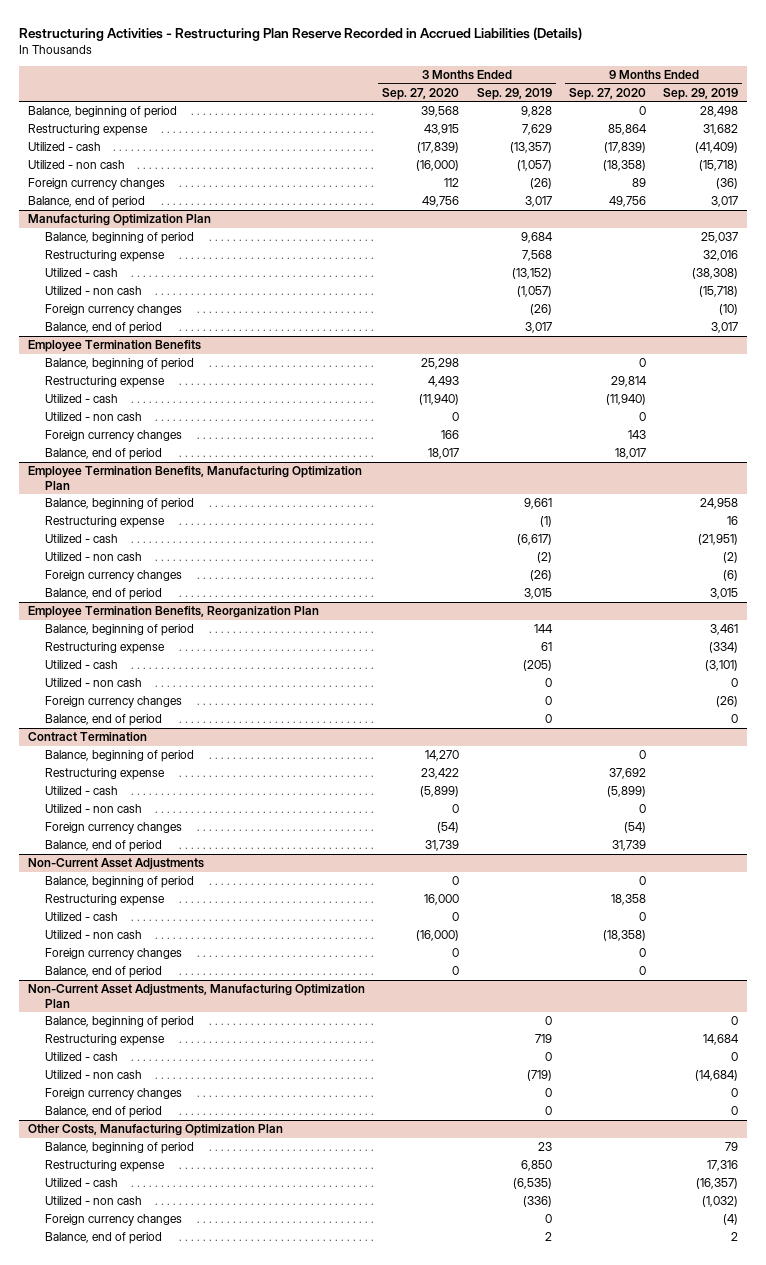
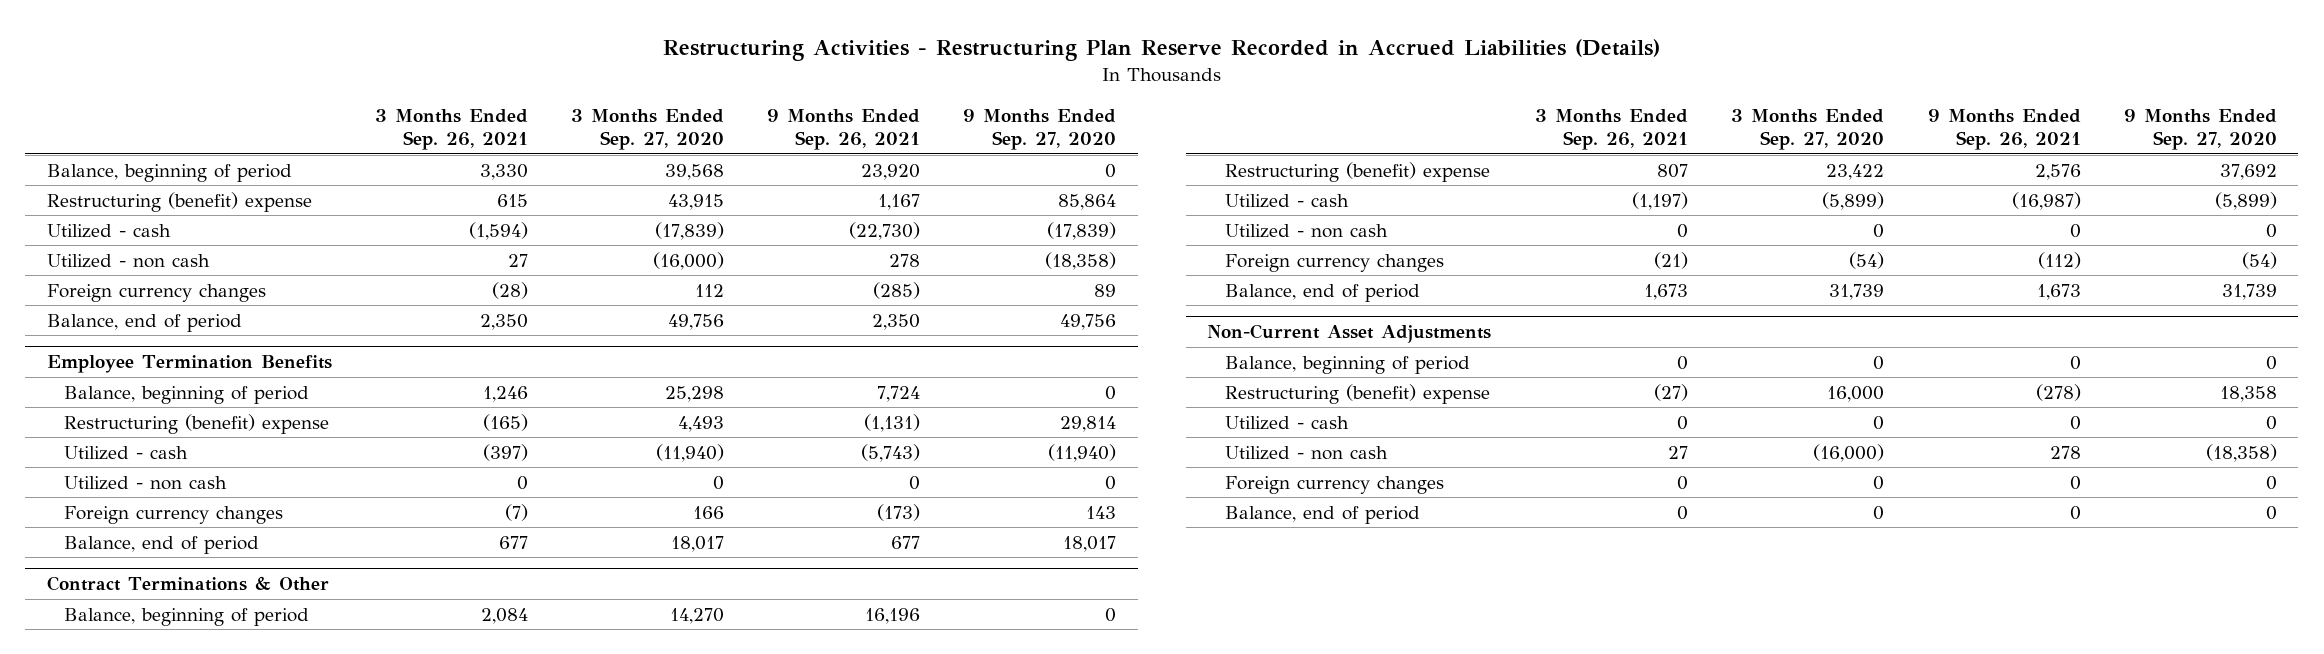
- | 3 Months Ended Sep. 27, 2020 | 3 Months Ended Sep. 29, 2019 | 9 Months Ended Sep. 27, 2020 | 9 Months Ended Sep. 29, 2019
+ | 3 Months Ended Sep. 26, 2021 | 3 Months Ended Sep. 27, 2020 | 9 Months Ended Sep. 26, 2021 | 9 Months Ended Sep. 27, 2020
- Restructuring expense | 43,915 | 7,629 | 85,864 | 31,682
+ Restructuring (benefit) expense | 615 | 43,915 | 1,167 | 85,864
- Manufacturing Optimization Plan
- Balance, beginning of period | | 9,684 | | 25,037
- Restructuring expense | | 7,568 | | 32,016
- Utilized - cash | | (13,152) | | (38,308)
- Utilized - non cash | | (1,057) | | (15,718)
- Foreign currency changes | | (26) | | (10)
- Balance, end of period | | 3,017 | | 3,017
@ Employee Termination Benefits
- Restructuring expense | 4,493 | | 29,814 |
+ Restructuring (benefit) expense | (165) | 4,493 | (1,131) | 29,814
- Employee Termination Benefits, Manufacturing Optimization Plan
- Balance, beginning of period | | 9,661 | | 24,958
- Restructuring expense | | (1) | | 16
- Utilized - cash | | (6,617) | | (21,951)
- Utilized - non cash | | (2) | | (2)
- Foreign currency changes | | (26) | | (6)
- Balance, end of period | | 3,015 | | 3,015
- Employee Termination Benefits, Reorganization Plan
- Balance, beginning of period | | 144 | | 3,461
- Restructuring expense | | 61 | | (334)
- Utilized - cash | | (205) | | (3,101)
- Utilized - non cash | | 0 | | 0
- Foreign currency changes | | 0 | | (26)
- Balance, end of period | | 0 | | 0
- Contract Termination
+ Contract Terminations & Other
- Restructuring expense | 23,422 | | 37,692 |
+ Restructuring (benefit) expense | 807 | 23,422 | 2,576 | 37,692
@ Non-Current Asset Adjustments
- Restructuring expense | 16,000 | | 18,358 |
+ Restructuring (benefit) expense | (27) | 16,000 | (278) | 18,358
- Non-Current Asset Adjustments, Manufacturing Optimization Plan
- Balance, beginning of period | | 0 | | 0
- Restructuring expense | | 719 | | 14,684
- Utilized - cash | | 0 | | 0
- Utilized - non cash | | (719) | | (14,684)
- Foreign currency changes | | 0 | | 0
- Balance, end of period | | 0 | | 0
- Other Costs, Manufacturing Optimization Plan
- Balance, beginning of period | | 23 | | 79
- Restructuring expense | | 6,850 | | 17,316
- Utilized - cash | | (6,535) | | (16,357)
- Utilized - non cash | | (336) | | (1,032)
- Foreign currency changes | | 0 | | (4)
- Balance, end of period | | 2 | | 2

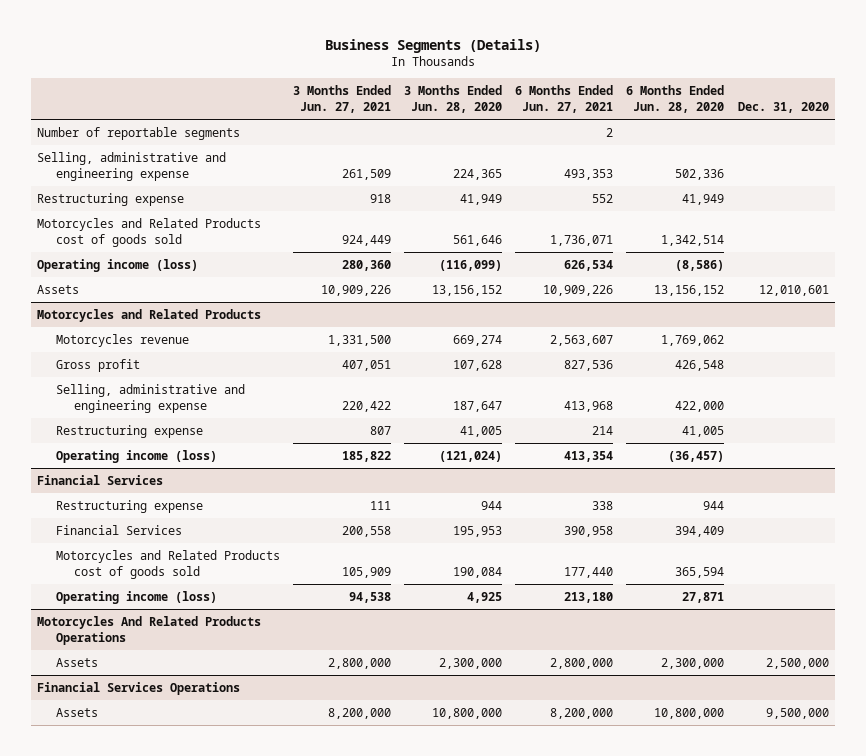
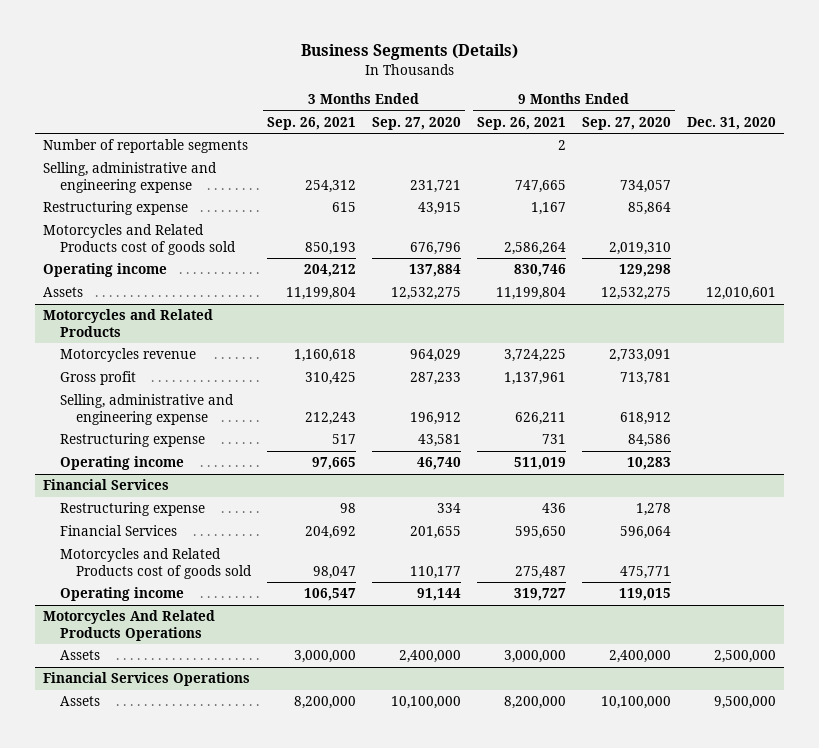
- | 3 Months Ended Jun. 27, 2021 | 3 Months Ended Jun. 28, 2020 | 6 Months Ended Jun. 27, 2021 | 6 Months Ended Jun. 28, 2020 | Dec. 31, 2020
+ | 3 Months Ended Sep. 26, 2021 | 3 Months Ended Sep. 27, 2020 | 9 Months Ended Sep. 26, 2021 | 9 Months Ended Sep. 27, 2020 | Dec. 31, 2020
- Operating income (loss) | 280,360 | (116,099) | 626,534 | (8,586) |
+ Operating income | 204,212 | 137,884 | 830,746 | 129,298 |
@ Motorcycles and Related Products
- Operating income (loss) | 185,822 | (121,024) | 413,354 | (36,457) |
+ Operating income | 97,665 | 46,740 | 511,019 | 10,283 |
@ Financial Services
- Operating income (loss) | 94,538 | 4,925 | 213,180 | 27,871 |
+ Operating income | 106,547 | 91,144 | 319,727 | 119,015 |

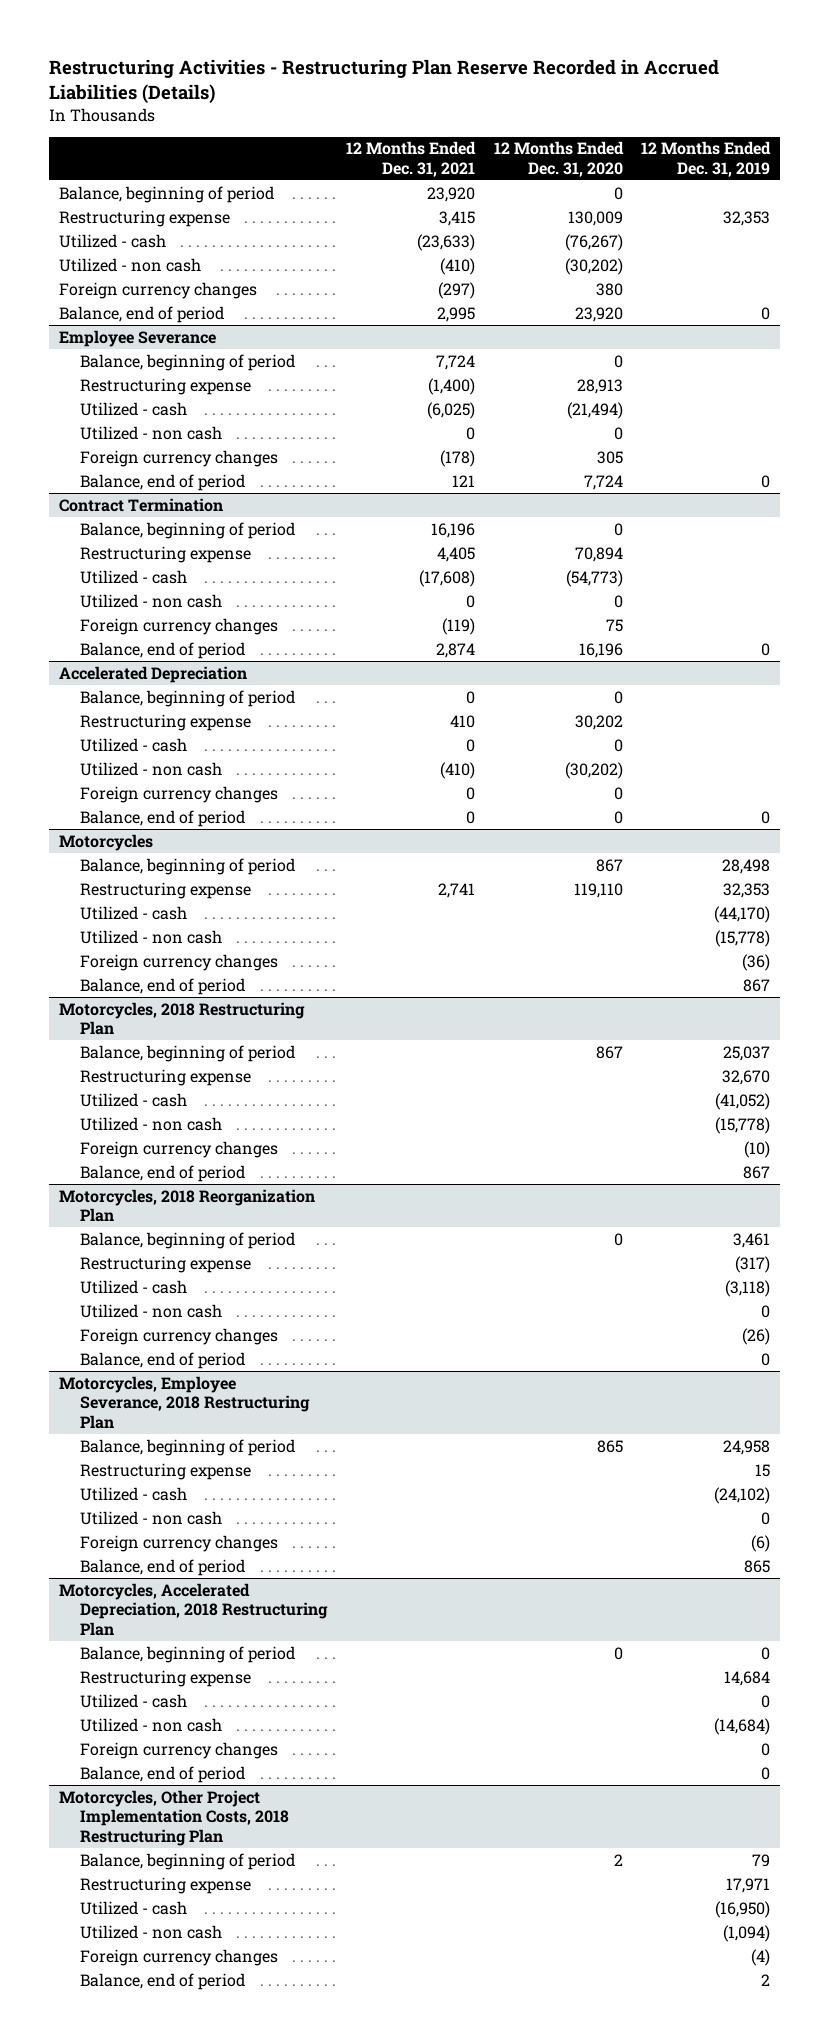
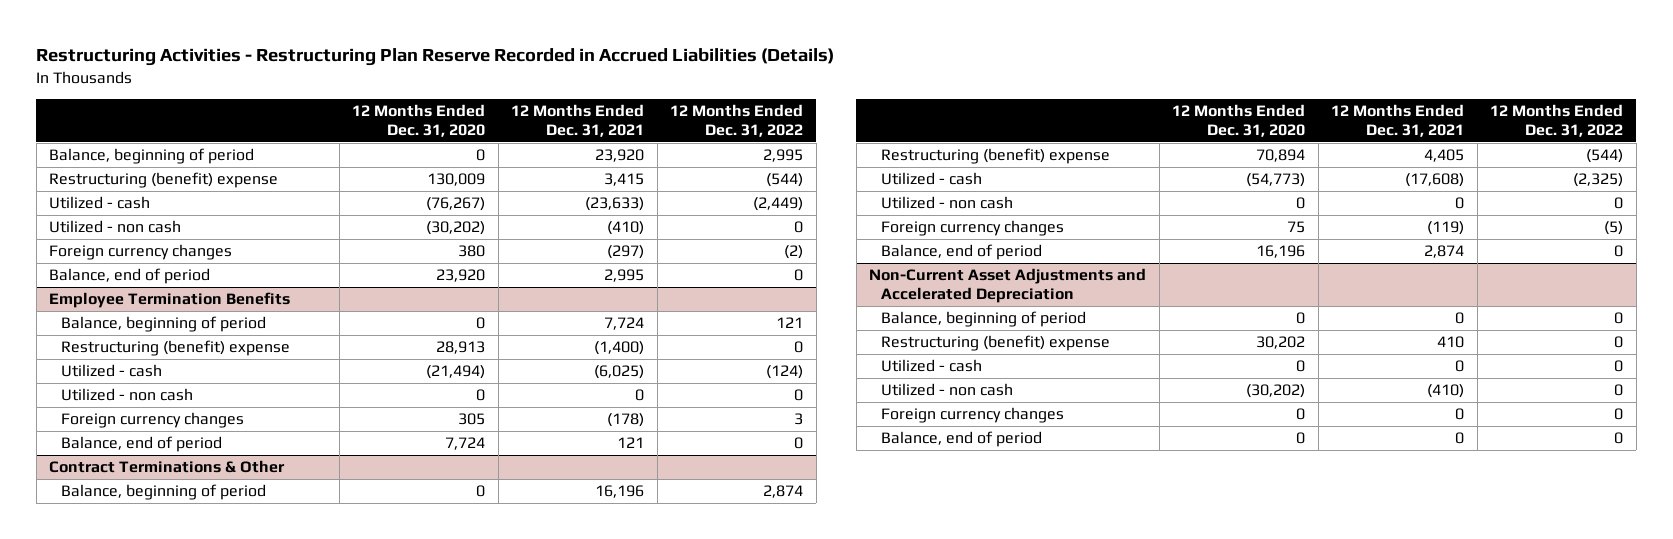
- | 12 Months Ended Dec. 31, 2021 | 12 Months Ended Dec. 31, 2020 | 12 Months Ended Dec. 31, 2019
+ | 12 Months Ended Dec. 31, 2020 | 12 Months Ended Dec. 31, 2021 | 12 Months Ended Dec. 31, 2022
- Restructuring expense | 3,415 | 130,009 | 32,353
+ Restructuring (benefit) expense | 130,009 | 3,415 | (544)
- Employee Severance
+ Employee Termination Benefits
- Restructuring expense | (1,400) | 28,913 |
+ Restructuring (benefit) expense | 28,913 | (1,400) | 0
- Contract Termination
+ Contract Terminations & Other
- Restructuring expense | 4,405 | 70,894 |
+ Restructuring (benefit) expense | 70,894 | 4,405 | (544)
- Accelerated Depreciation
+ Non-Current Asset Adjustments and Accelerated Depreciation
- Restructuring expense | 410 | 30,202 |
+ Restructuring (benefit) expense | 30,202 | 410 | 0
- Motorcycles
- Balance, beginning of period | | 867 | 28,498
- Restructuring expense | 2,741 | 119,110 | 32,353
- Utilized - cash | | | (44,170)
- Utilized - non cash | | | (15,778)
- Foreign currency changes | | | (36)
- Balance, end of period | | | 867
- Motorcycles, 2018 Restructuring Plan
- Balance, beginning of period | | 867 | 25,037
- Restructuring expense | | | 32,670
- Utilized - cash | | | (41,052)
- Utilized - non cash | | | (15,778)
- Foreign currency changes | | | (10)
- Balance, end of period | | | 867
- Motorcycles, 2018 Reorganization Plan
- Balance, beginning of period | | 0 | 3,461
- Restructuring expense | | | (317)
- Utilized - cash | | | (3,118)
- Utilized - non cash | | | 0
- Foreign currency changes | | | (26)
- Balance, end of period | | | 0
- Motorcycles, Employee Severance, 2018 Restructuring Plan
- Balance, beginning of period | | 865 | 24,958
- Restructuring expense | | | 15
- Utilized - cash | | | (24,102)
- Utilized - non cash | | | 0
- Foreign currency changes | | | (6)
- Balance, end of period | | | 865
- Motorcycles, Accelerated Depreciation, 2018 Restructuring Plan
- Balance, beginning of period | | 0 | 0
- Restructuring expense | | | 14,684
- Utilized - cash | | | 0
- Utilized - non cash | | | (14,684)
- Foreign currency changes | | | 0
- Balance, end of period | | | 0
- Motorcycles, Other Project Implementation Costs, 2018 Restructuring Plan
- Balance, beginning of period | | 2 | 79
- Restructuring expense | | | 17,971
- Utilized - cash | | | (16,950)
- Utilized - non cash | | | (1,094)
- Foreign currency changes | | | (4)
- Balance, end of period | | | 2

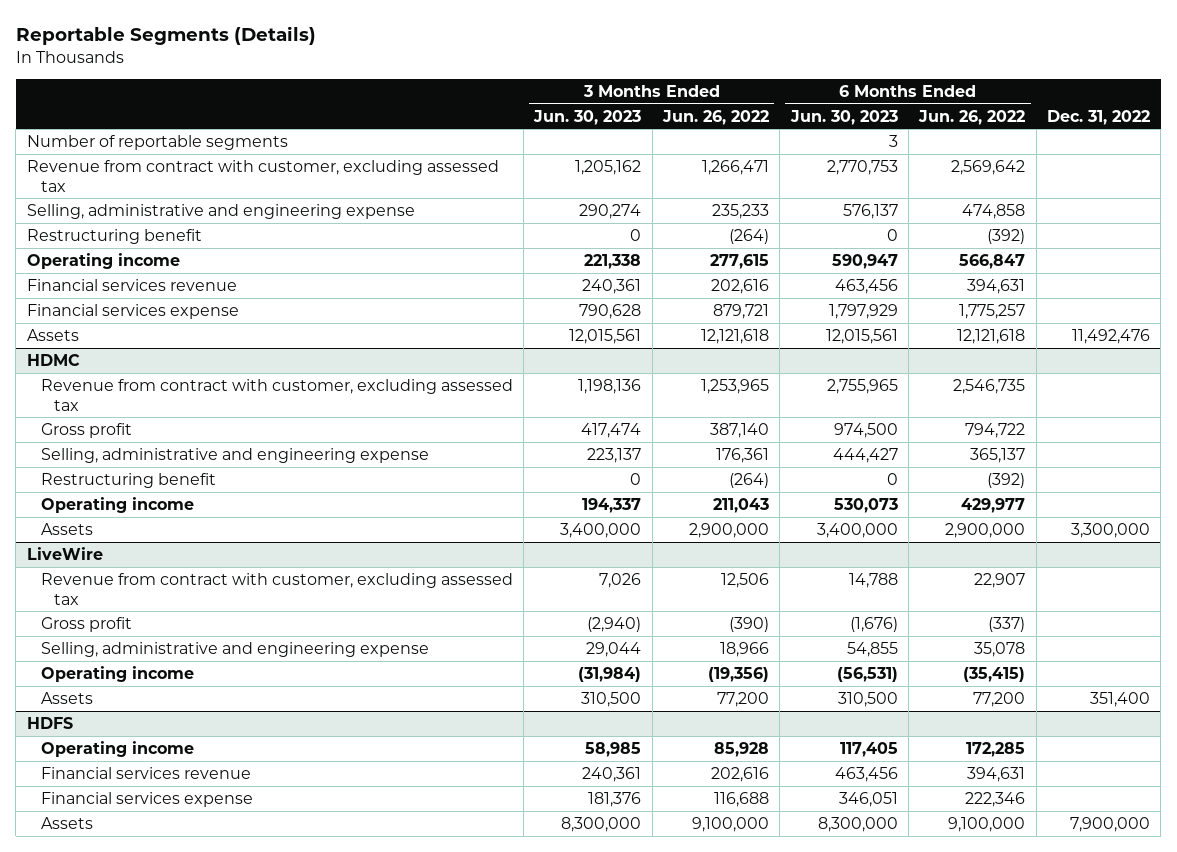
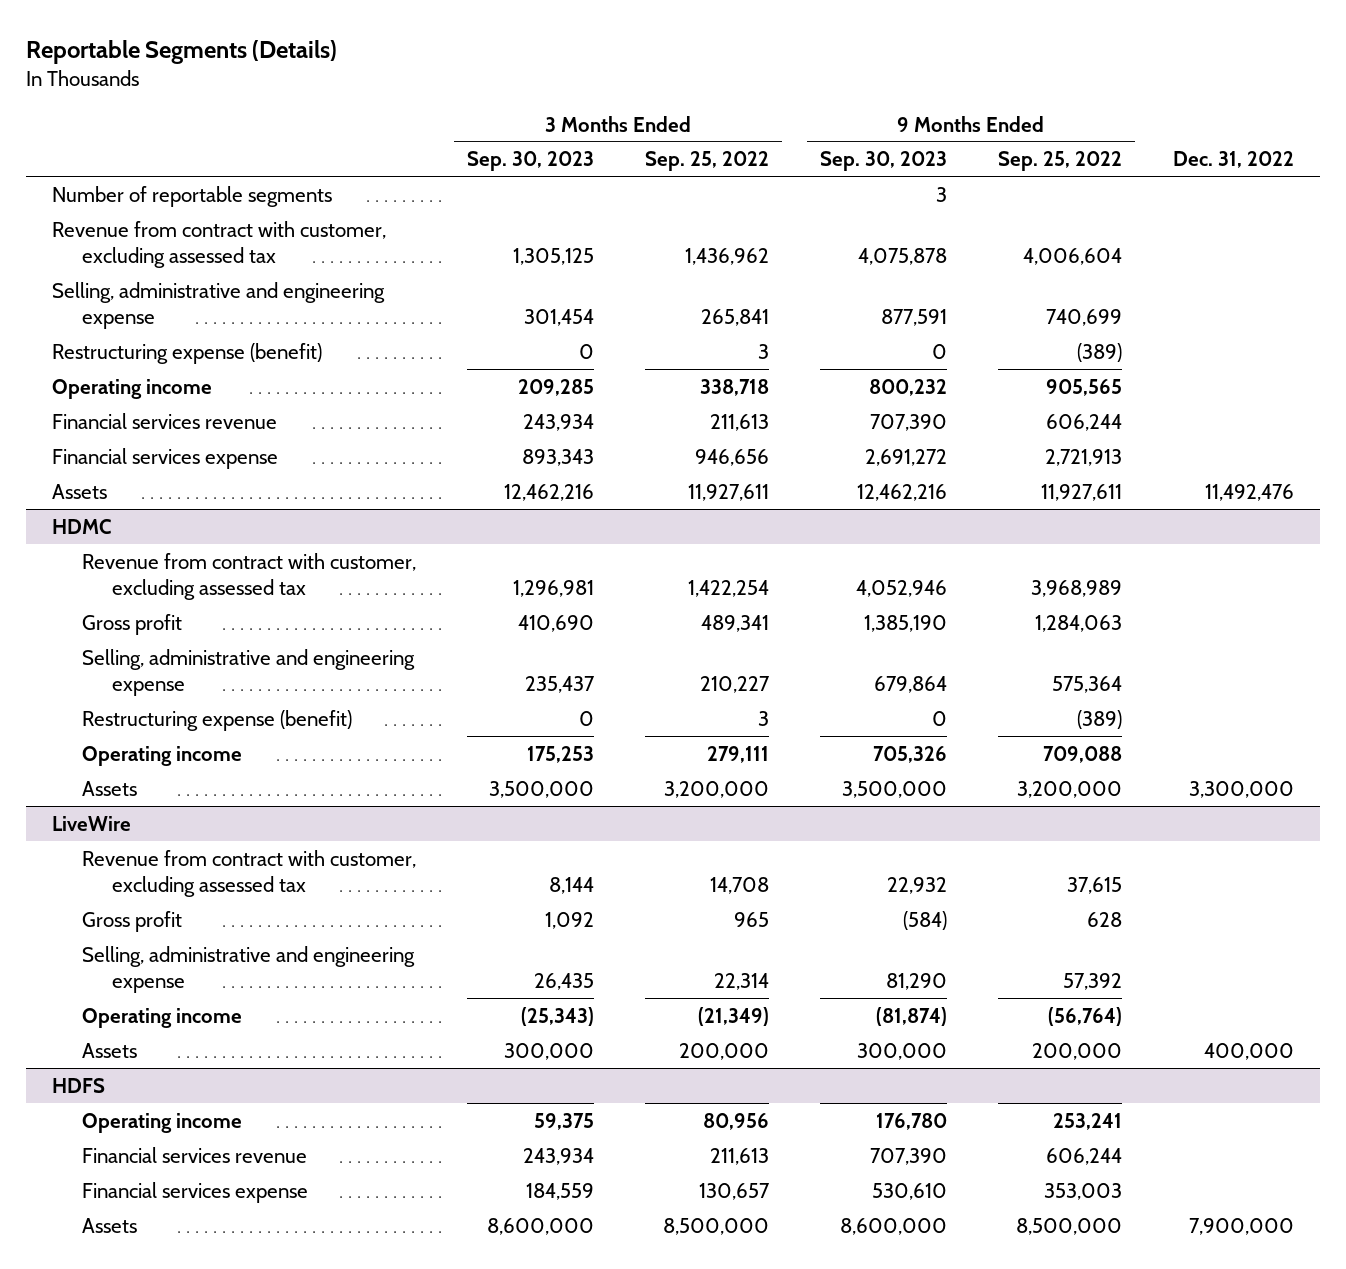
- | 3 Months Ended Jun. 30, 2023 | 3 Months Ended Jun. 26, 2022 | 6 Months Ended Jun. 30, 2023 | 6 Months Ended Jun. 26, 2022 | Dec. 31, 2022
+ | 3 Months Ended Sep. 30, 2023 | 3 Months Ended Sep. 25, 2022 | 9 Months Ended Sep. 30, 2023 | 9 Months Ended Sep. 25, 2022 | Dec. 31, 2022
- Restructuring benefit | 0 | (264) | 0 | (392) |
+ Restructuring expense (benefit) | 0 | 3 | 0 | (389) |
@ HDMC
- Restructuring benefit | 0 | (264) | 0 | (392) |
+ Restructuring expense (benefit) | 0 | 3 | 0 | (389) |
@ LiveWire
- Assets | 310,500 | 77,200 | 310,500 | 77,200 | 351,400
+ Assets | 300,000 | 200,000 | 300,000 | 200,000 | 400,000

